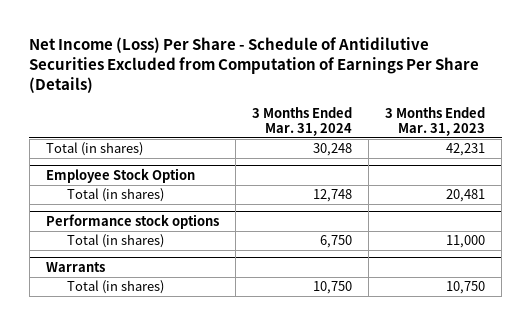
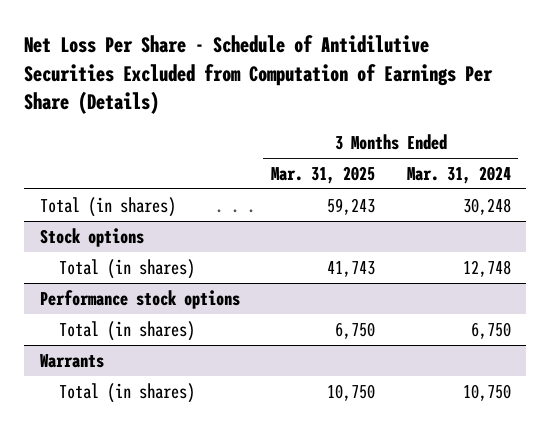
- Net Income (Loss) Per Share - Schedule of Antidilutive Securities Excluded from Computation of Earnings Per Share (Details)
+ Net Loss Per Share - Schedule of Antidilutive Securities Excluded from Computation of Earnings Per Share (Details)
- | 3 Months Ended Mar. 31, 2024 | 3 Months Ended Mar. 31, 2023
+ | 3 Months Ended Mar. 31, 2025 | 3 Months Ended Mar. 31, 2024
- Employee Stock Option
+ Stock options

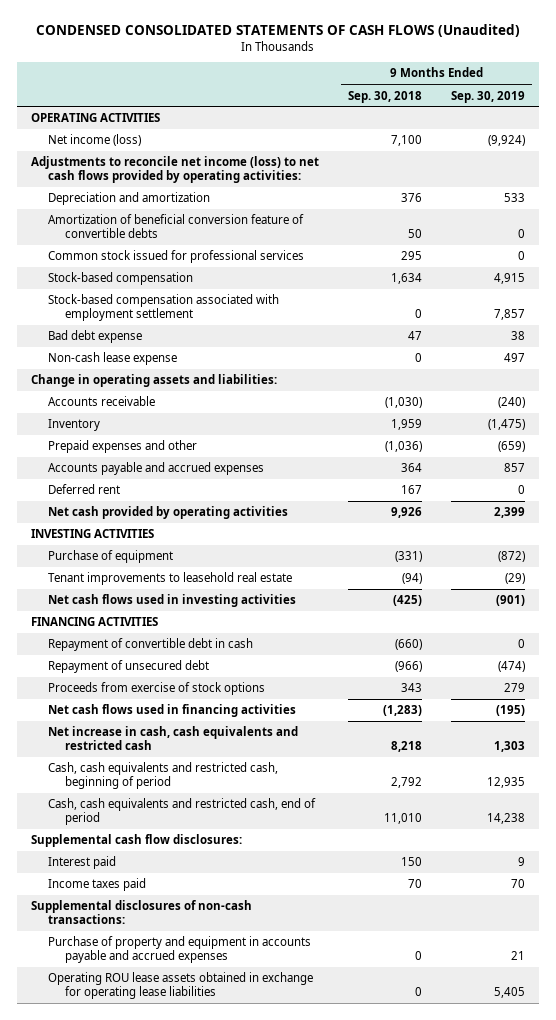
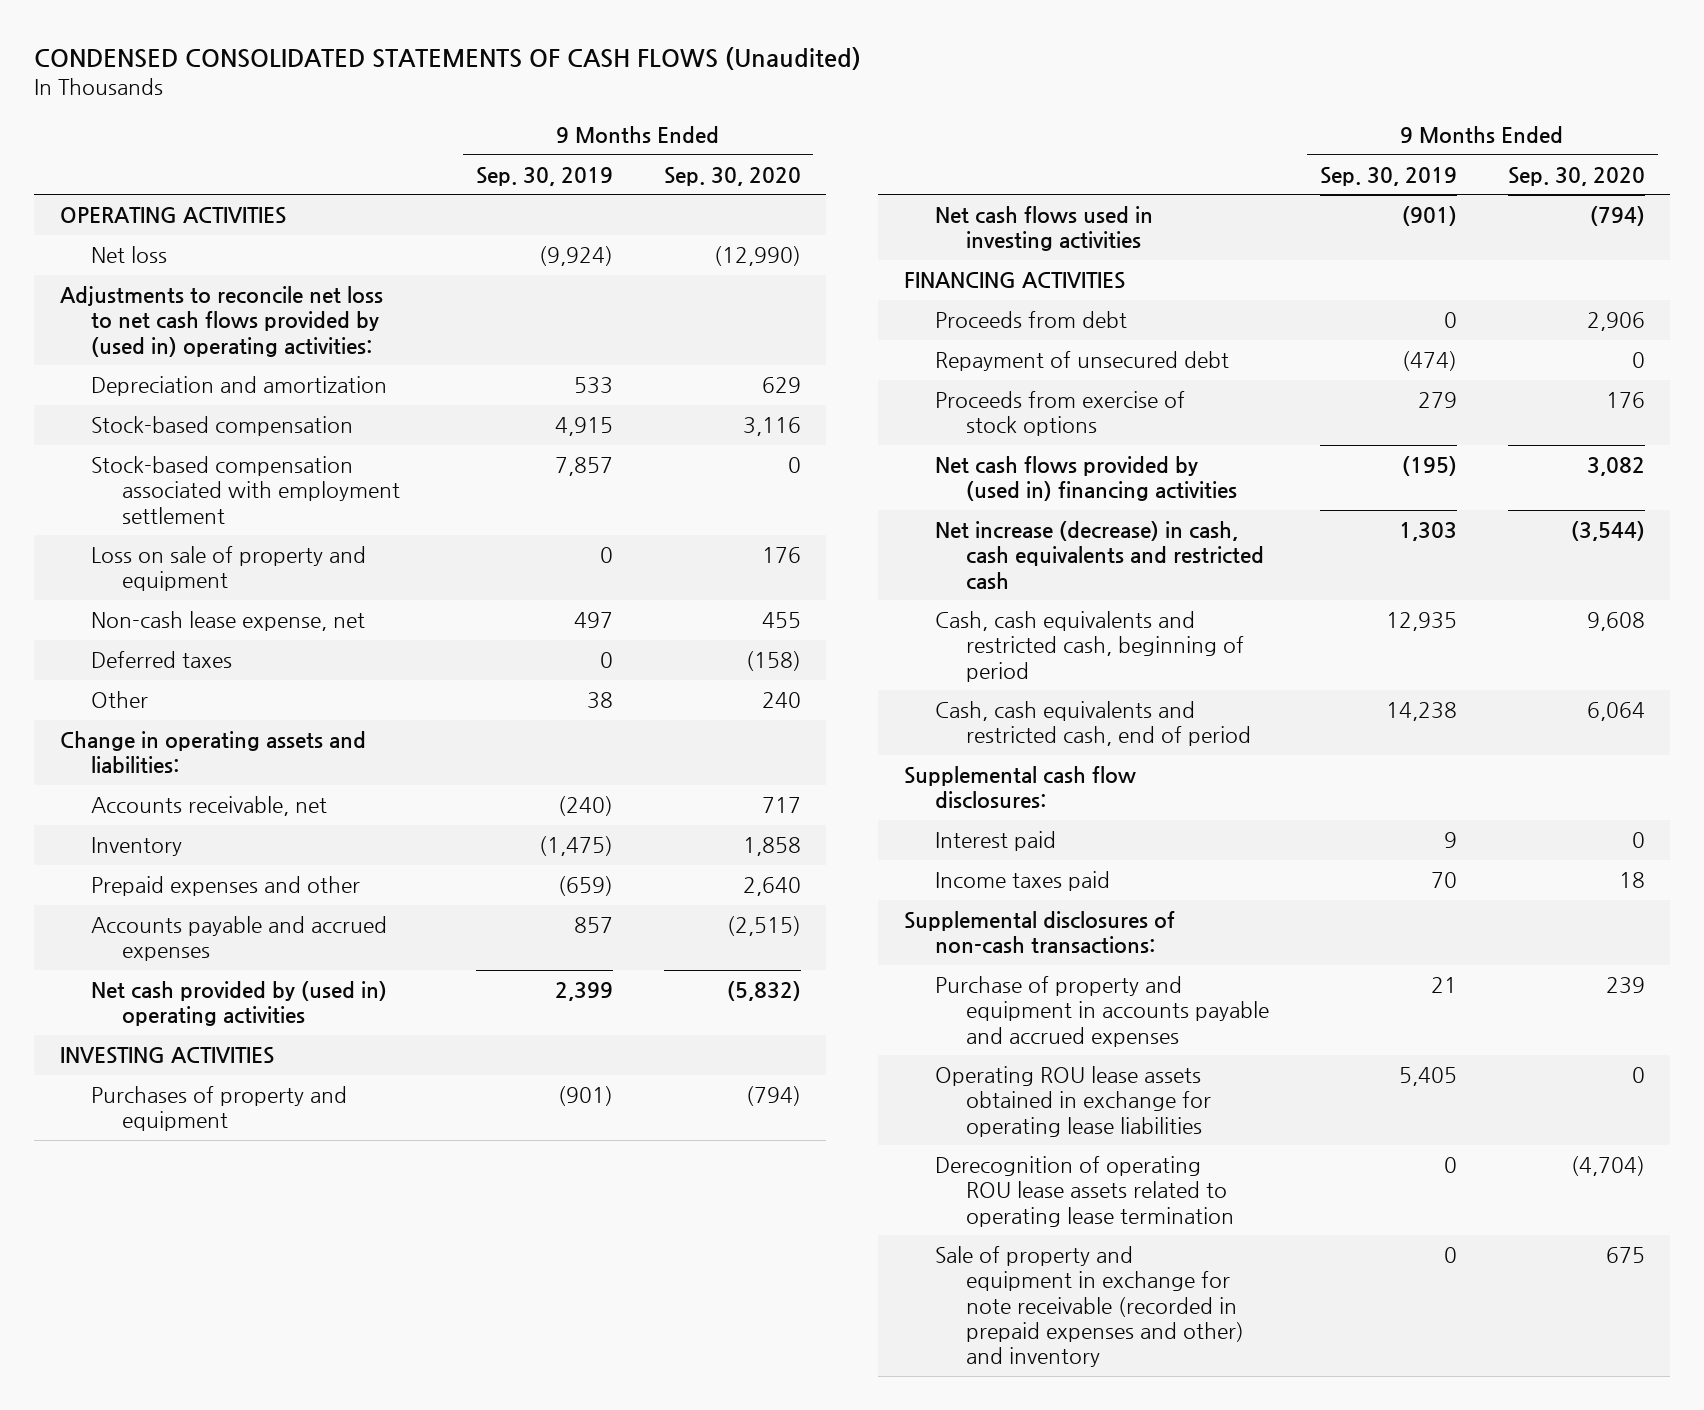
- | 9 Months Ended Sep. 30, 2018 | 9 Months Ended Sep. 30, 2019
+ | 9 Months Ended Sep. 30, 2019 | 9 Months Ended Sep. 30, 2020
- Net income (loss) | 7,100 | (9,924)
- Adjustments to reconcile net income (loss) to net cash flows provided by operating activities:
+ Net loss | (9,924) | (12,990)
+ Adjustments to reconcile net loss to net cash flows provided by (used in) operating activities:
- Amortization of beneficial conversion feature of convertible debts | 50 | 0
- Common stock issued for professional services | 295 | 0
- Bad debt expense | 47 | 38
- Non-cash lease expense | 0 | 497
+ Loss on sale of property and equipment | 0 | 176
+ Non-cash lease expense, net | 497 | 455
+ Deferred taxes | 0 | (158)
+ Other | 38 | 240
- Accounts receivable | (1,030) | (240)
+ Accounts receivable, net | (240) | 717
- Deferred rent | 167 | 0
- Net cash provided by operating activities | 9,926 | 2,399
+ Net cash provided by (used in) operating activities | 2,399 | (5,832)
- Purchase of equipment | (331) | (872)
- Tenant improvements to leasehold real estate | (94) | (29)
+ Purchases of property and equipment | (901) | (794)
- Repayment of convertible debt in cash | (660) | 0
+ Proceeds from debt | 0 | 2,906
- Net cash flows used in financing activities | (1,283) | (195)
- Net increase in cash, cash equivalents and restricted cash | 8,218 | 1,303
+ Net cash flows provided by (used in) financing activities | (195) | 3,082
+ Net increase (decrease) in cash, cash equivalents and restricted cash | 1,303 | (3,544)
+ Derecognition of operating ROU lease assets related to operating lease termination | 0 | (4,704)
+ Sale of property and equipment in exchange for note receivable (recorded in prepaid expenses and other) and inventory | 0 | 675

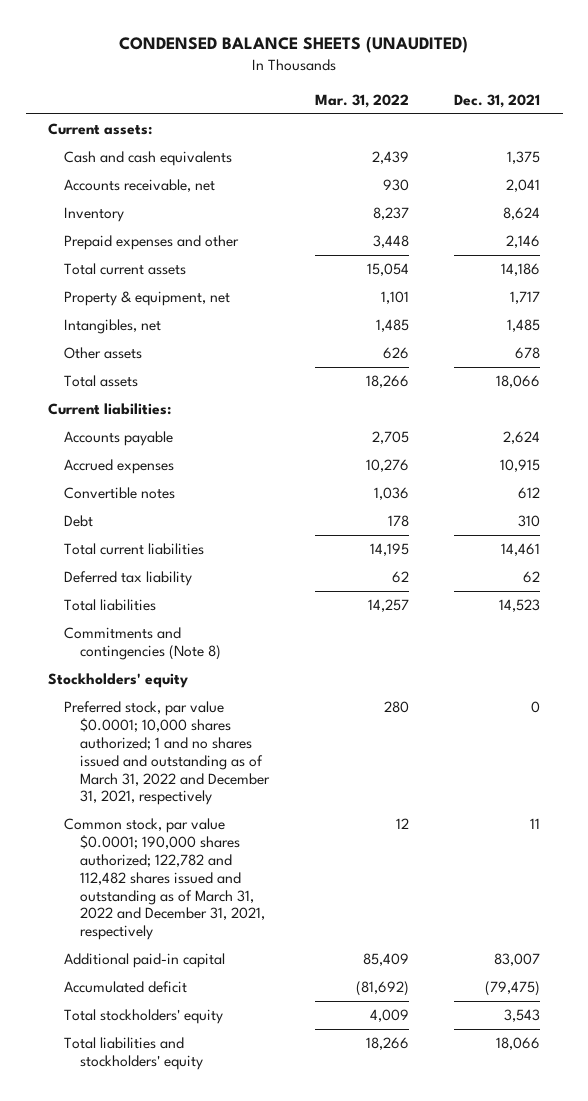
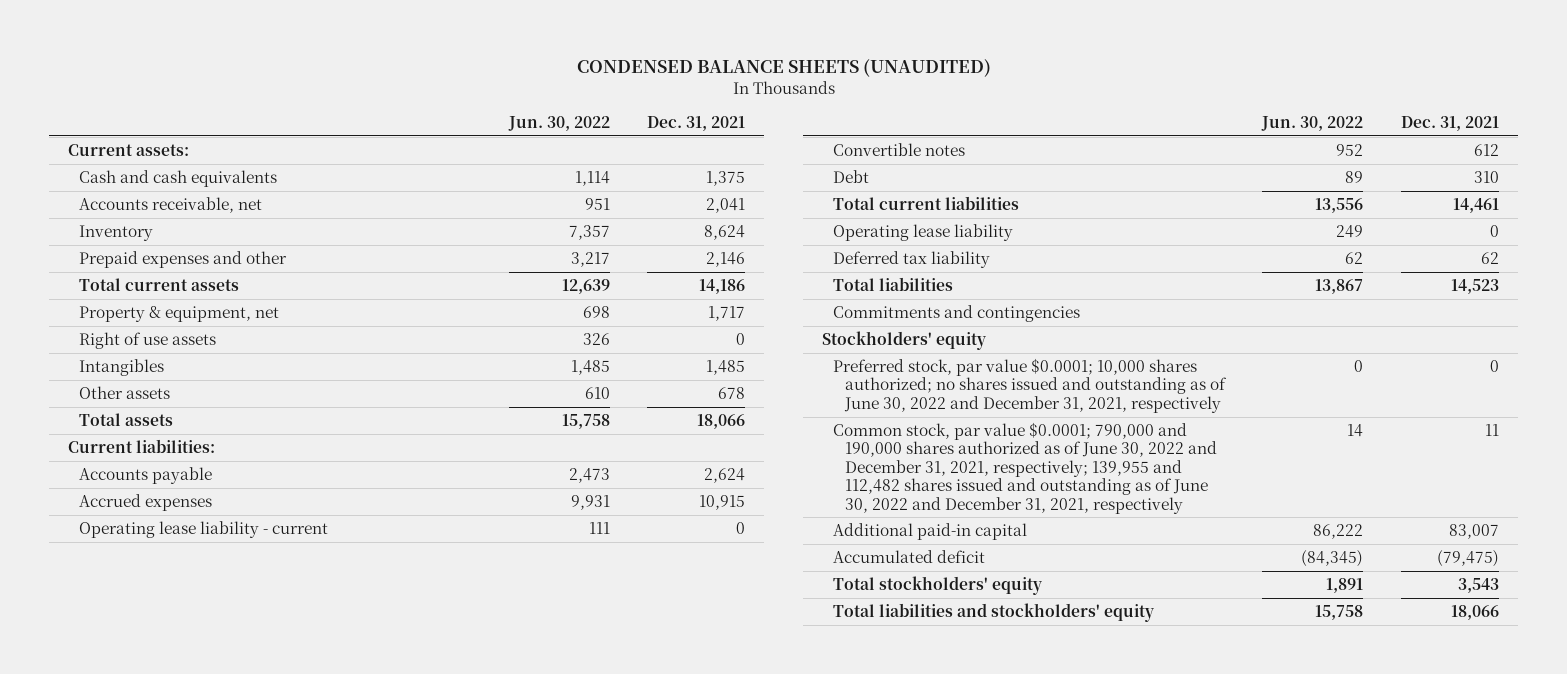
- | Mar. 31, 2022 | Dec. 31, 2021
+ | Jun. 30, 2022 | Dec. 31, 2021
- Intangibles, net | 1,485 | 1,485
+ Right of use assets | 326 | 0
+ Intangibles | 1,485 | 1,485
+ Operating lease liability - current | 111 | 0
+ Operating lease liability | 249 | 0
- Commitments and contingencies (Note 8)
+ Commitments and contingencies
- Preferred stock, par value $0.0001; 10,000 shares authorized; 1 and no shares issued and outstanding as of March 31, 2022 and December 31, 2021, respectively | 280 | 0
- Common stock, par value $0.0001; 190,000 shares authorized; 122,782 and 112,482 shares issued and outstanding as of March 31, 2022 and December 31, 2021, respectively | 12 | 11
+ Preferred stock, par value $0.0001; 10,000 shares authorized; no shares issued and outstanding as of June 30, 2022 and December 31, 2021, respectively | 0 | 0
+ Common stock, par value $0.0001; 790,000 and 190,000 shares authorized as of June 30, 2022 and December 31, 2021, respectively; 139,955 and 112,482 shares issued and outstanding as of June 30, 2022 and December 31, 2021, respectively | 14 | 11

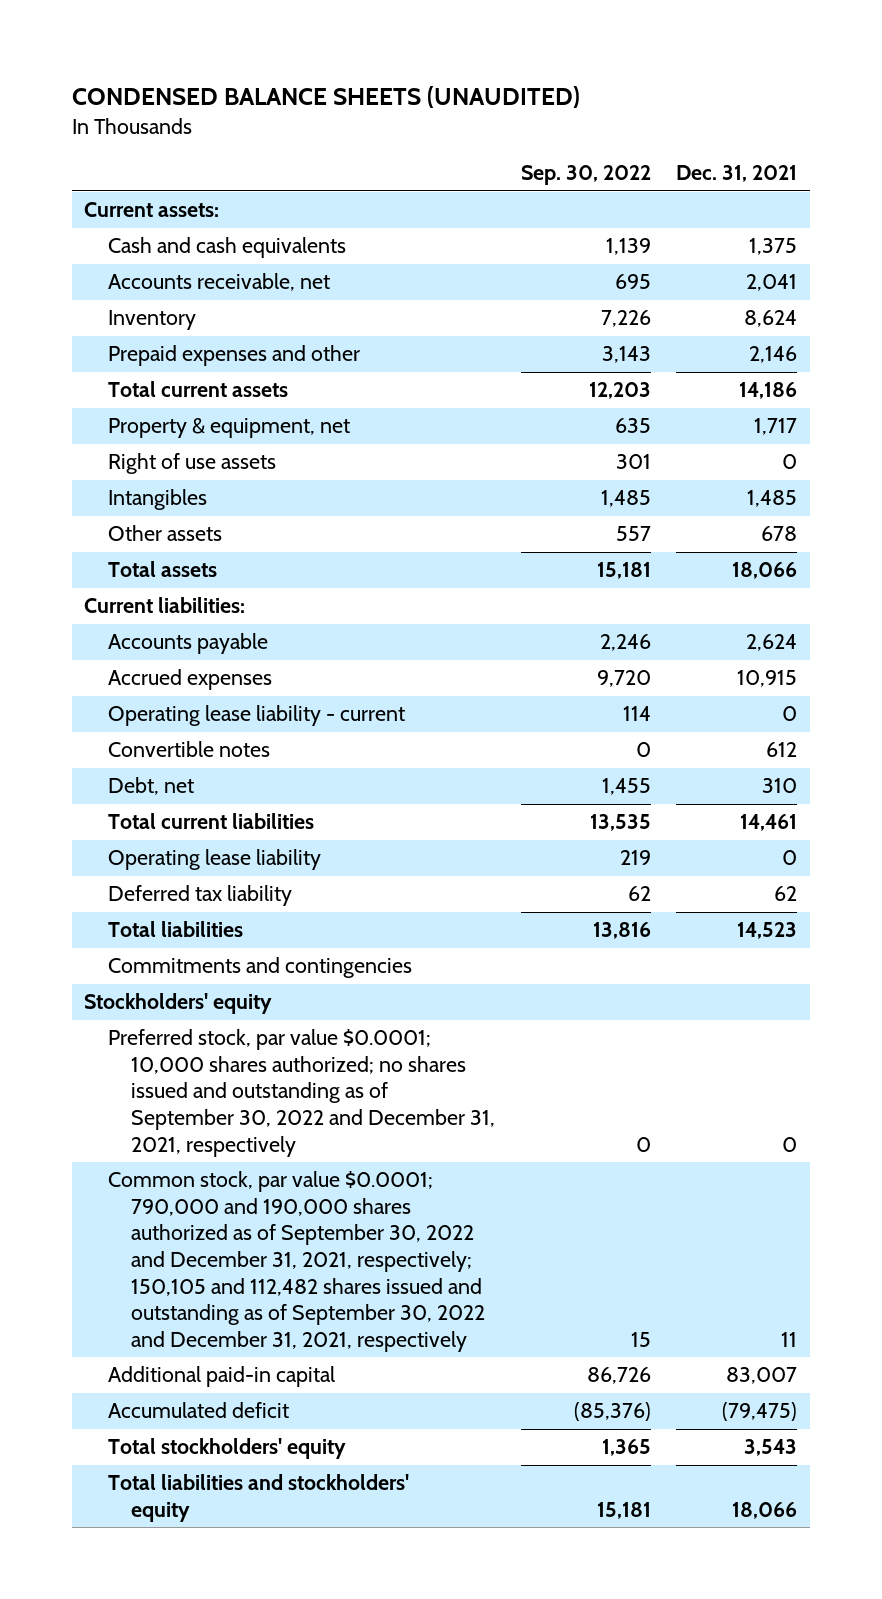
- | Jun. 30, 2022 | Dec. 31, 2021
+ | Sep. 30, 2022 | Dec. 31, 2021
- Debt | 89 | 310
+ Debt, net | 1,455 | 310
- Preferred stock, par value $0.0001; 10,000 shares authorized; no shares issued and outstanding as of June 30, 2022 and December 31, 2021, respectively | 0 | 0
- Common stock, par value $0.0001; 790,000 and 190,000 shares authorized as of June 30, 2022 and December 31, 2021, respectively; 139,955 and 112,482 shares issued and outstanding as of June 30, 2022 and December 31, 2021, respectively | 14 | 11
+ Preferred stock, par value $0.0001; 10,000 shares authorized; no shares issued and outstanding as of September 30, 2022 and December 31, 2021, respectively | 0 | 0
+ Common stock, par value $0.0001; 790,000 and 190,000 shares authorized as of September 30, 2022 and December 31, 2021, respectively; 150,105 and 112,482 shares issued and outstanding as of September 30, 2022 and December 31, 2021, respectively | 15 | 11

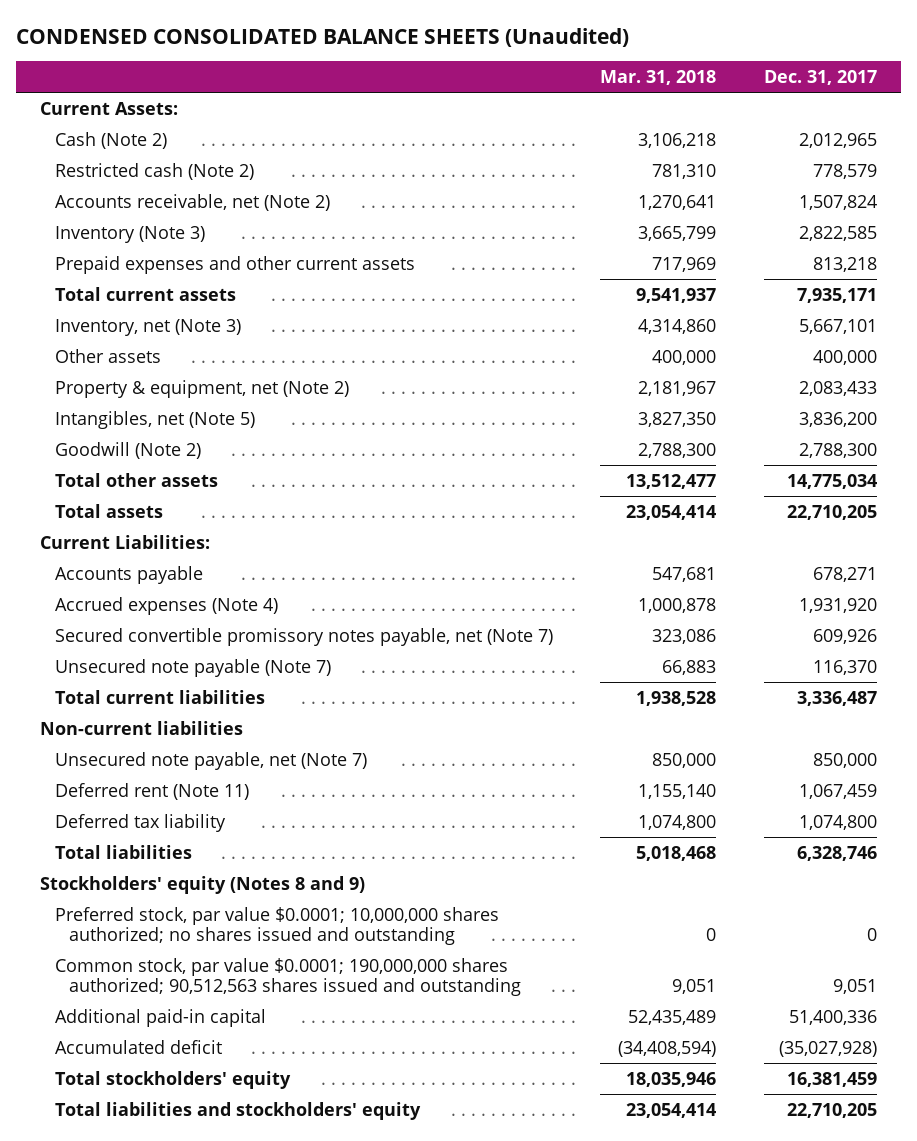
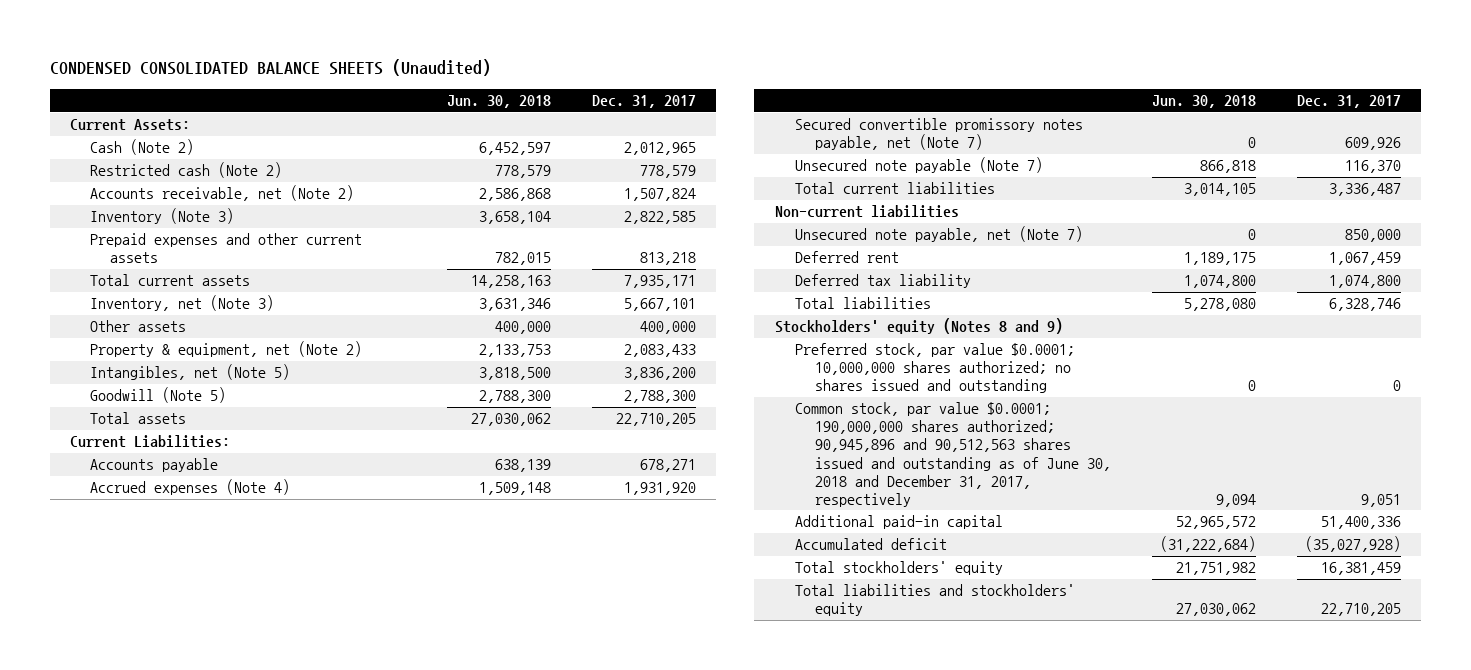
- | Mar. 31, 2018 | Dec. 31, 2017
+ | Jun. 30, 2018 | Dec. 31, 2017
- Goodwill (Note 2) | 2,788,300 | 2,788,300
- Total other assets | 13,512,477 | 14,775,034
+ Goodwill (Note 5) | 2,788,300 | 2,788,300
- Deferred rent (Note 11) | 1,155,140 | 1,067,459
+ Deferred rent | 1,189,175 | 1,067,459
- Common stock, par value $0.0001; 190,000,000 shares authorized; 90,512,563 shares issued and outstanding | 9,051 | 9,051
+ Common stock, par value $0.0001; 190,000,000 shares authorized; 90,945,896 and 90,512,563 shares issued and outstanding as of June 30, 2018 and December 31, 2017, respectively | 9,094 | 9,051

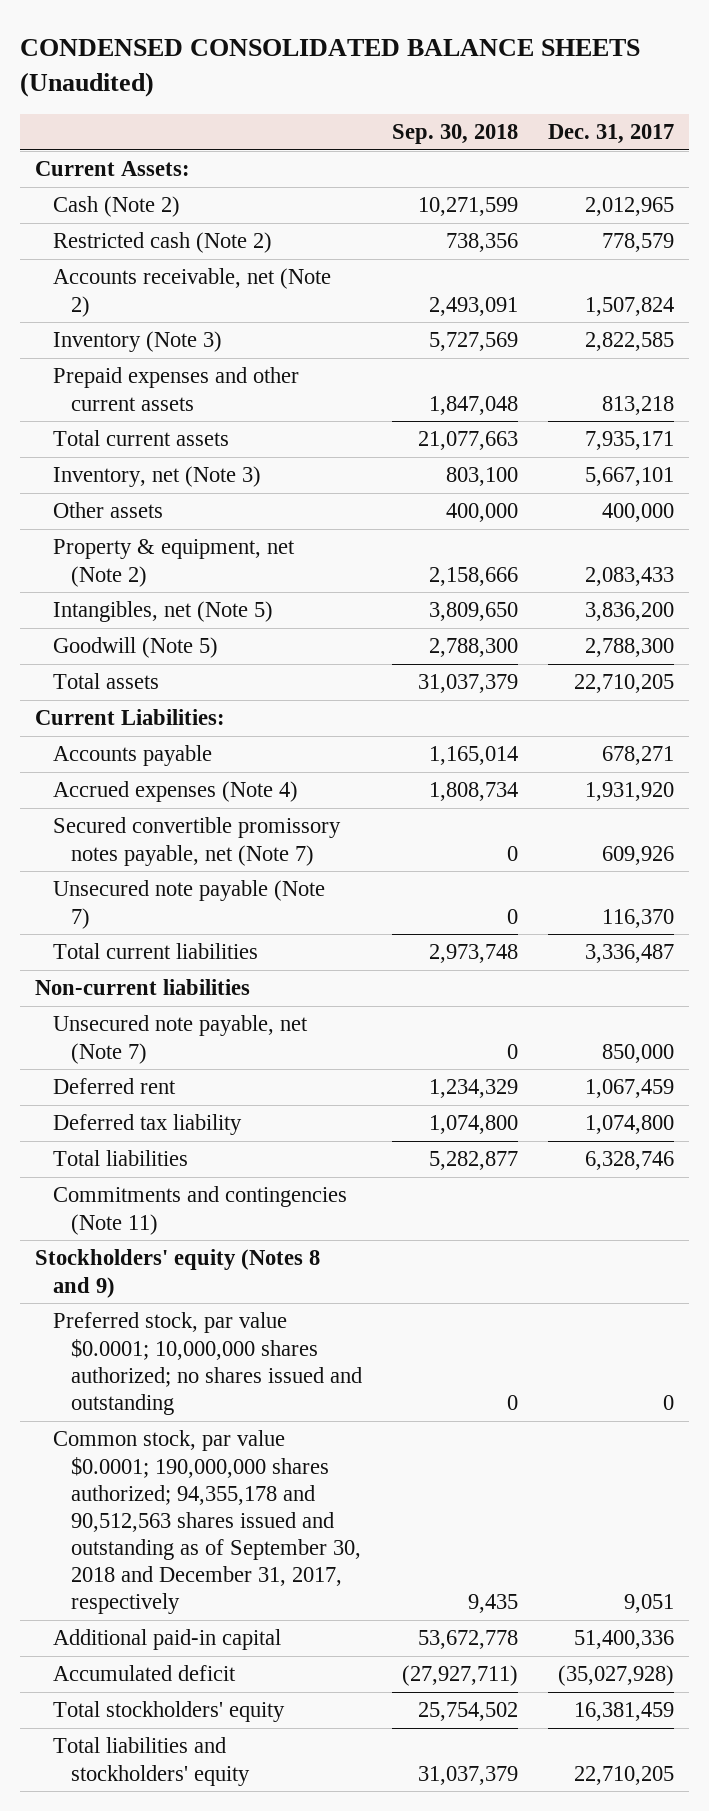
- | Jun. 30, 2018 | Dec. 31, 2017
+ | Sep. 30, 2018 | Dec. 31, 2017
+ Commitments and contingencies (Note 11)
- Common stock, par value $0.0001; 190,000,000 shares authorized; 90,945,896 and 90,512,563 shares issued and outstanding as of June 30, 2018 and December 31, 2017, respectively | 9,094 | 9,051
+ Common stock, par value $0.0001; 190,000,000 shares authorized; 94,355,178 and 90,512,563 shares issued and outstanding as of September 30, 2018 and December 31, 2017, respectively | 9,435 | 9,051

